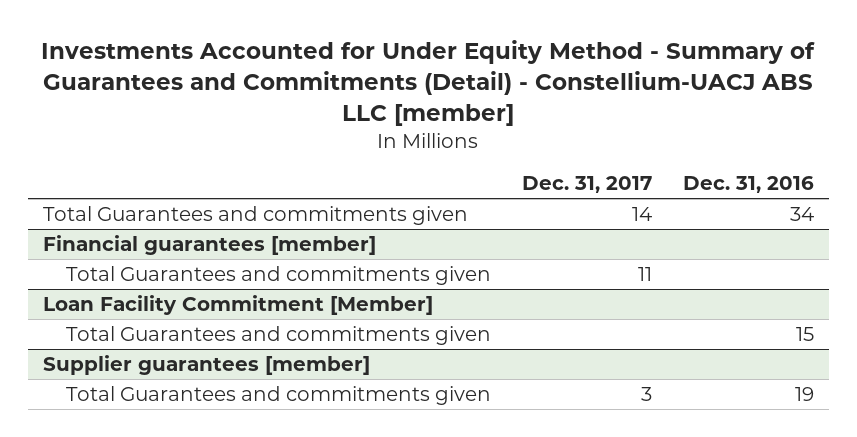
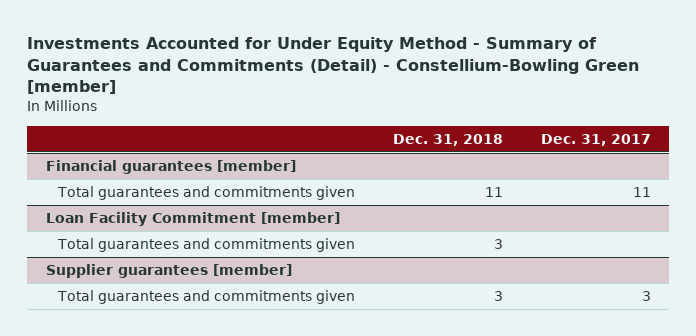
- Investments Accounted for Under Equity Method - Summary of Guarantees and Commitments (Detail) - Constellium-UACJ ABS LLC [member]
+ Investments Accounted for Under Equity Method - Summary of Guarantees and Commitments (Detail) - Constellium-Bowling Green [member]
- | Dec. 31, 2017 | Dec. 31, 2016
+ | Dec. 31, 2018 | Dec. 31, 2017
- Total Guarantees and commitments given | 14 | 34
@ Financial guarantees [member]
- Total Guarantees and commitments given | 11 |
- Loan Facility Commitment [Member]
- Total Guarantees and commitments given | | 15
@ Financial guarantees [member]
+ Total guarantees and commitments given | 11 | 11
+ Loan Facility Commitment [member]
+ Total guarantees and commitments given | 3 |
@ Supplier guarantees [member]
- Total Guarantees and commitments given | 3 | 19
+ Total guarantees and commitments given | 3 | 3

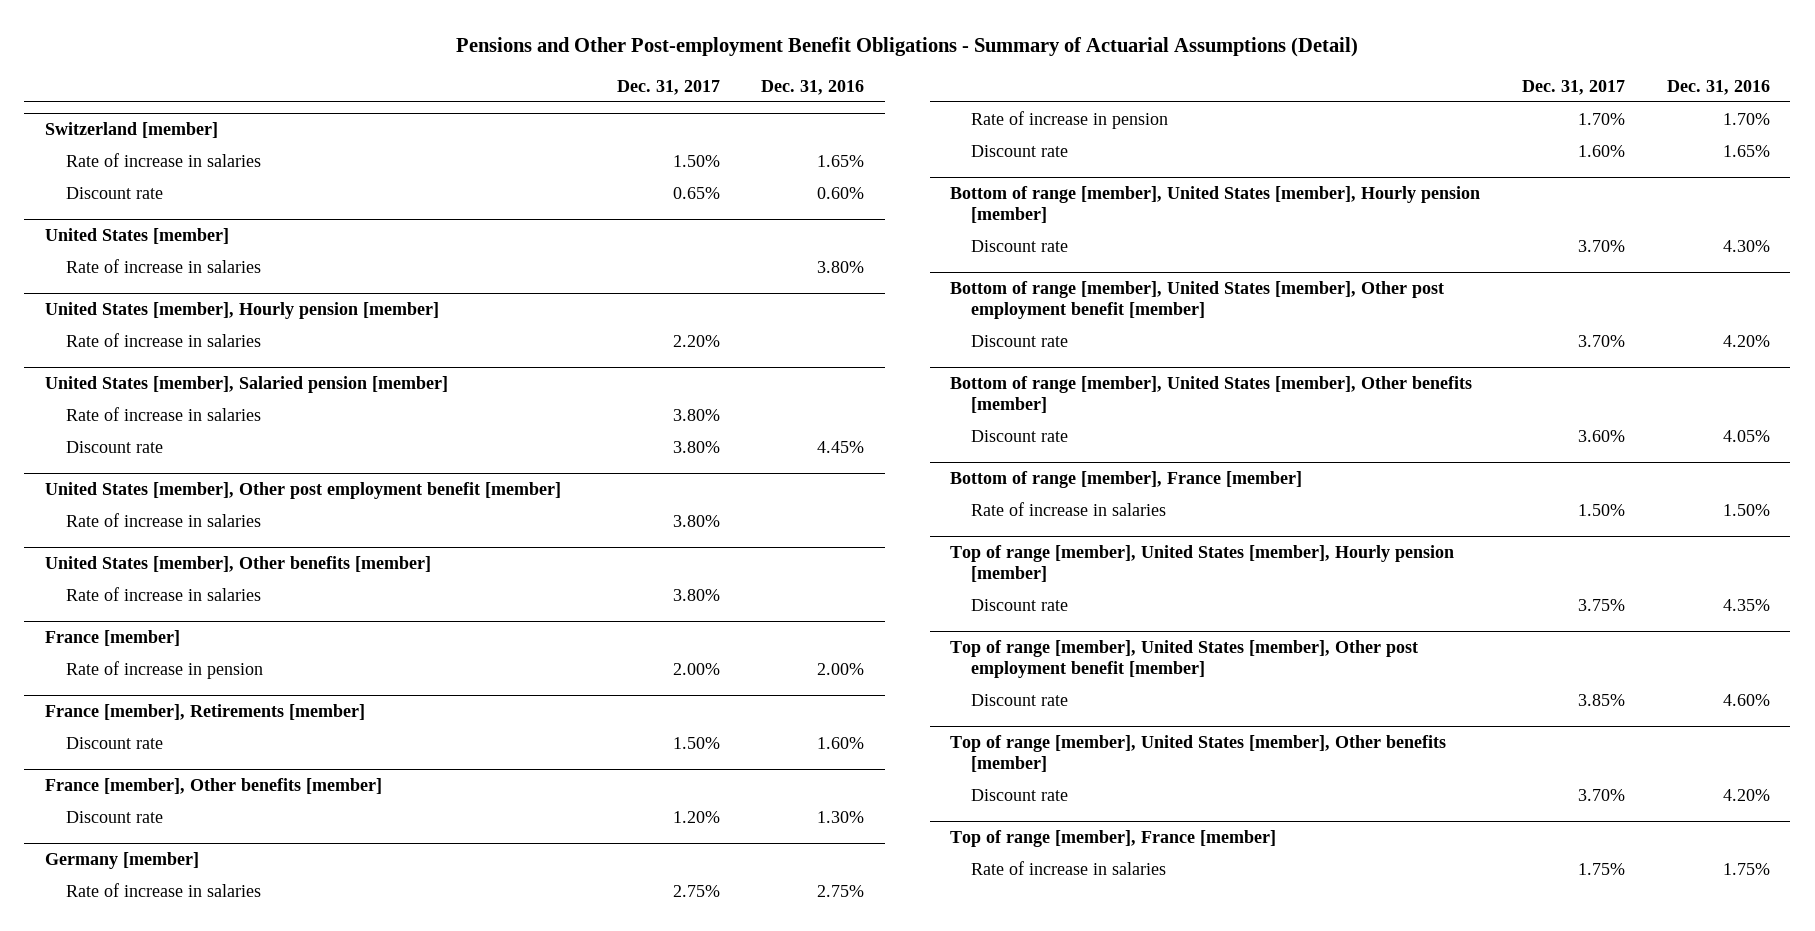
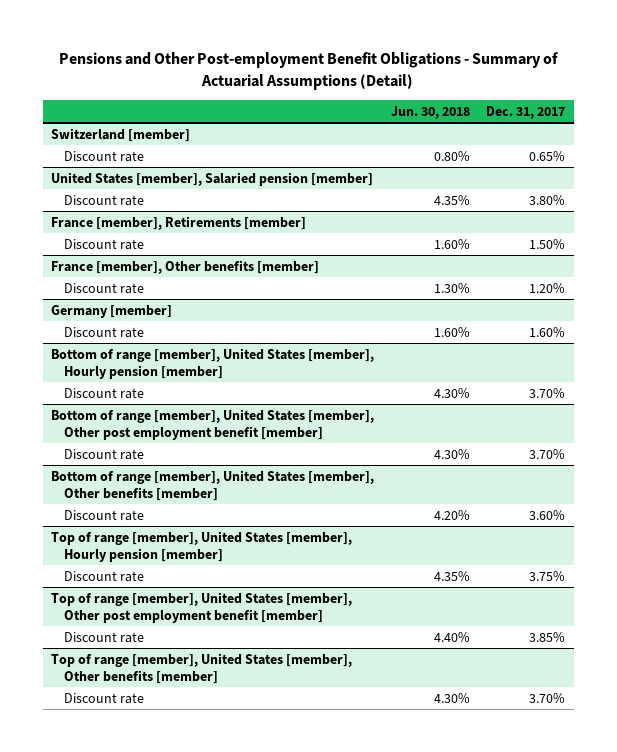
- | Dec. 31, 2017 | Dec. 31, 2016
+ | Jun. 30, 2018 | Dec. 31, 2017
@ Switzerland [member]
- Rate of increase in salaries | 1.50% | 1.65%
- United States [member]
- Rate of increase in salaries | | 3.80%
- United States [member], Hourly pension [member]
- Rate of increase in salaries | 2.20% |
@ United States [member], Salaried pension [member]
- Rate of increase in salaries | 3.80% |
- United States [member], Other post employment benefit [member]
- Rate of increase in salaries | 3.80% |
- United States [member], Other benefits [member]
- Rate of increase in salaries | 3.80% |
- France [member]
- Rate of increase in pension | 2.00% | 2.00%
@ Germany [member]
- Rate of increase in salaries | 2.75% | 2.75%
- Rate of increase in pension | 1.70% | 1.70%
- Bottom of range [member], France [member]
- Rate of increase in salaries | 1.50% | 1.50%
- Top of range [member], France [member]
- Rate of increase in salaries | 1.75% | 1.75%

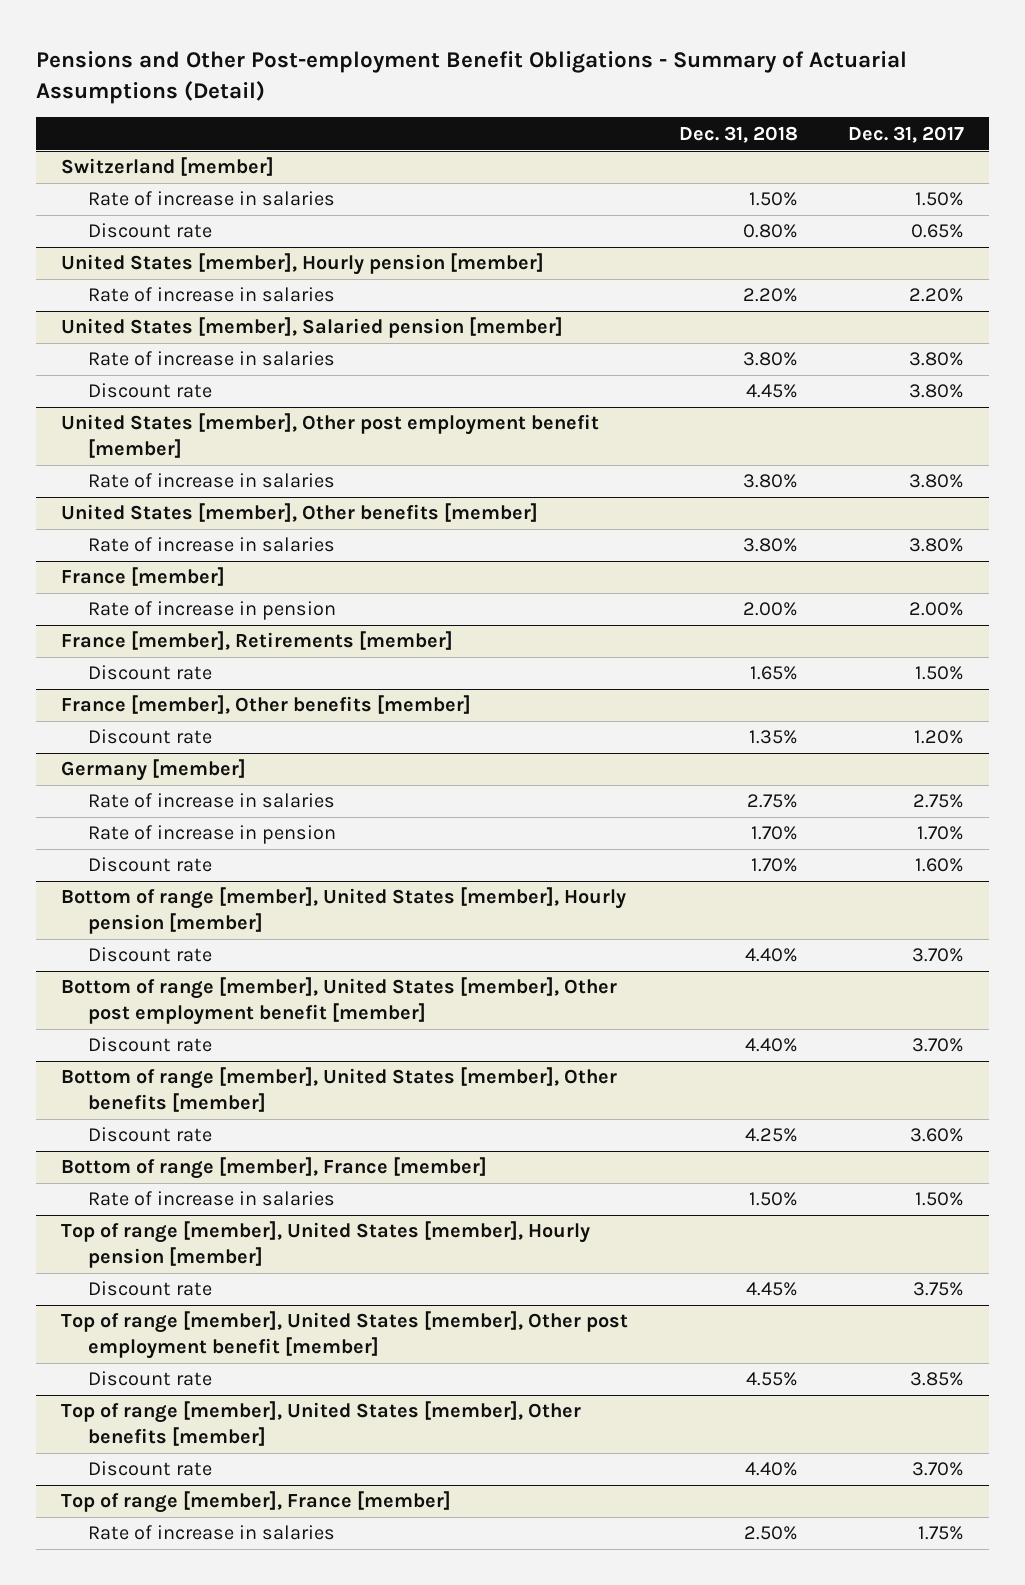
- | Jun. 30, 2018 | Dec. 31, 2017
+ | Dec. 31, 2018 | Dec. 31, 2017
@ Switzerland [member]
+ Rate of increase in salaries | 1.50% | 1.50%
+ United States [member], Hourly pension [member]
+ Rate of increase in salaries | 2.20% | 2.20%
@ United States [member], Salaried pension [member]
+ Rate of increase in salaries | 3.80% | 3.80%
+ United States [member], Other post employment benefit [member]
+ Rate of increase in salaries | 3.80% | 3.80%
+ United States [member], Other benefits [member]
+ Rate of increase in salaries | 3.80% | 3.80%
+ France [member]
+ Rate of increase in pension | 2.00% | 2.00%
@ Germany [member]
+ Rate of increase in salaries | 2.75% | 2.75%
+ Rate of increase in pension | 1.70% | 1.70%
+ Bottom of range [member], France [member]
+ Rate of increase in salaries | 1.50% | 1.50%
+ Top of range [member], France [member]
+ Rate of increase in salaries | 2.50% | 1.75%

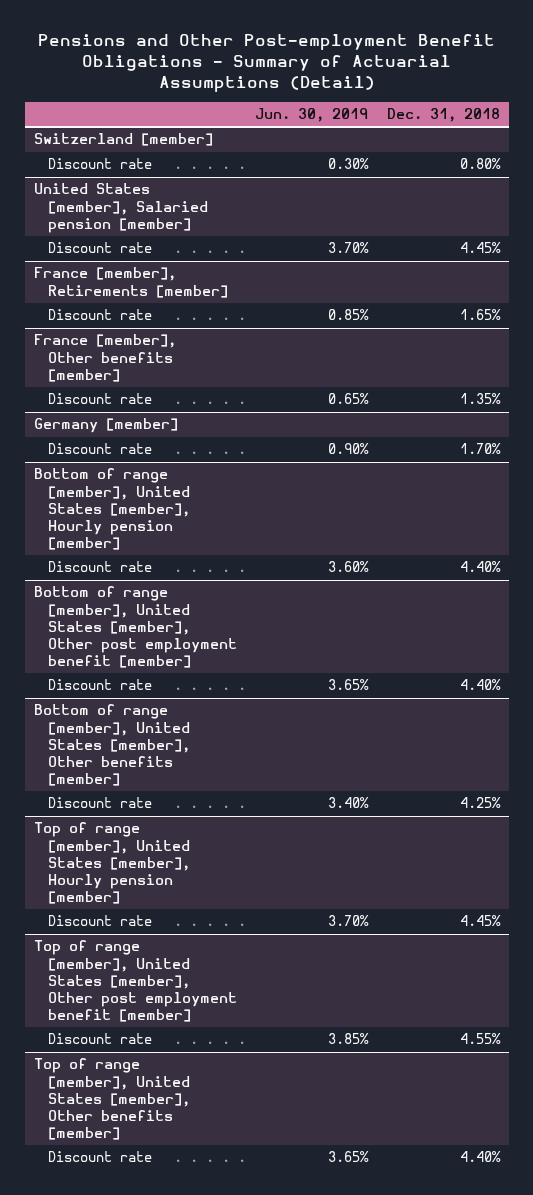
- | Dec. 31, 2018 | Dec. 31, 2017
+ | Jun. 30, 2019 | Dec. 31, 2018
@ Switzerland [member]
- Rate of increase in salaries | 1.50% | 1.50%
- United States [member], Hourly pension [member]
- Rate of increase in salaries | 2.20% | 2.20%
@ United States [member], Salaried pension [member]
- Rate of increase in salaries | 3.80% | 3.80%
- United States [member], Other post employment benefit [member]
- Rate of increase in salaries | 3.80% | 3.80%
- United States [member], Other benefits [member]
- Rate of increase in salaries | 3.80% | 3.80%
- France [member]
- Rate of increase in pension | 2.00% | 2.00%
@ Germany [member]
- Rate of increase in salaries | 2.75% | 2.75%
- Rate of increase in pension | 1.70% | 1.70%
- Bottom of range [member], France [member]
- Rate of increase in salaries | 1.50% | 1.50%
- Top of range [member], France [member]
- Rate of increase in salaries | 2.50% | 1.75%

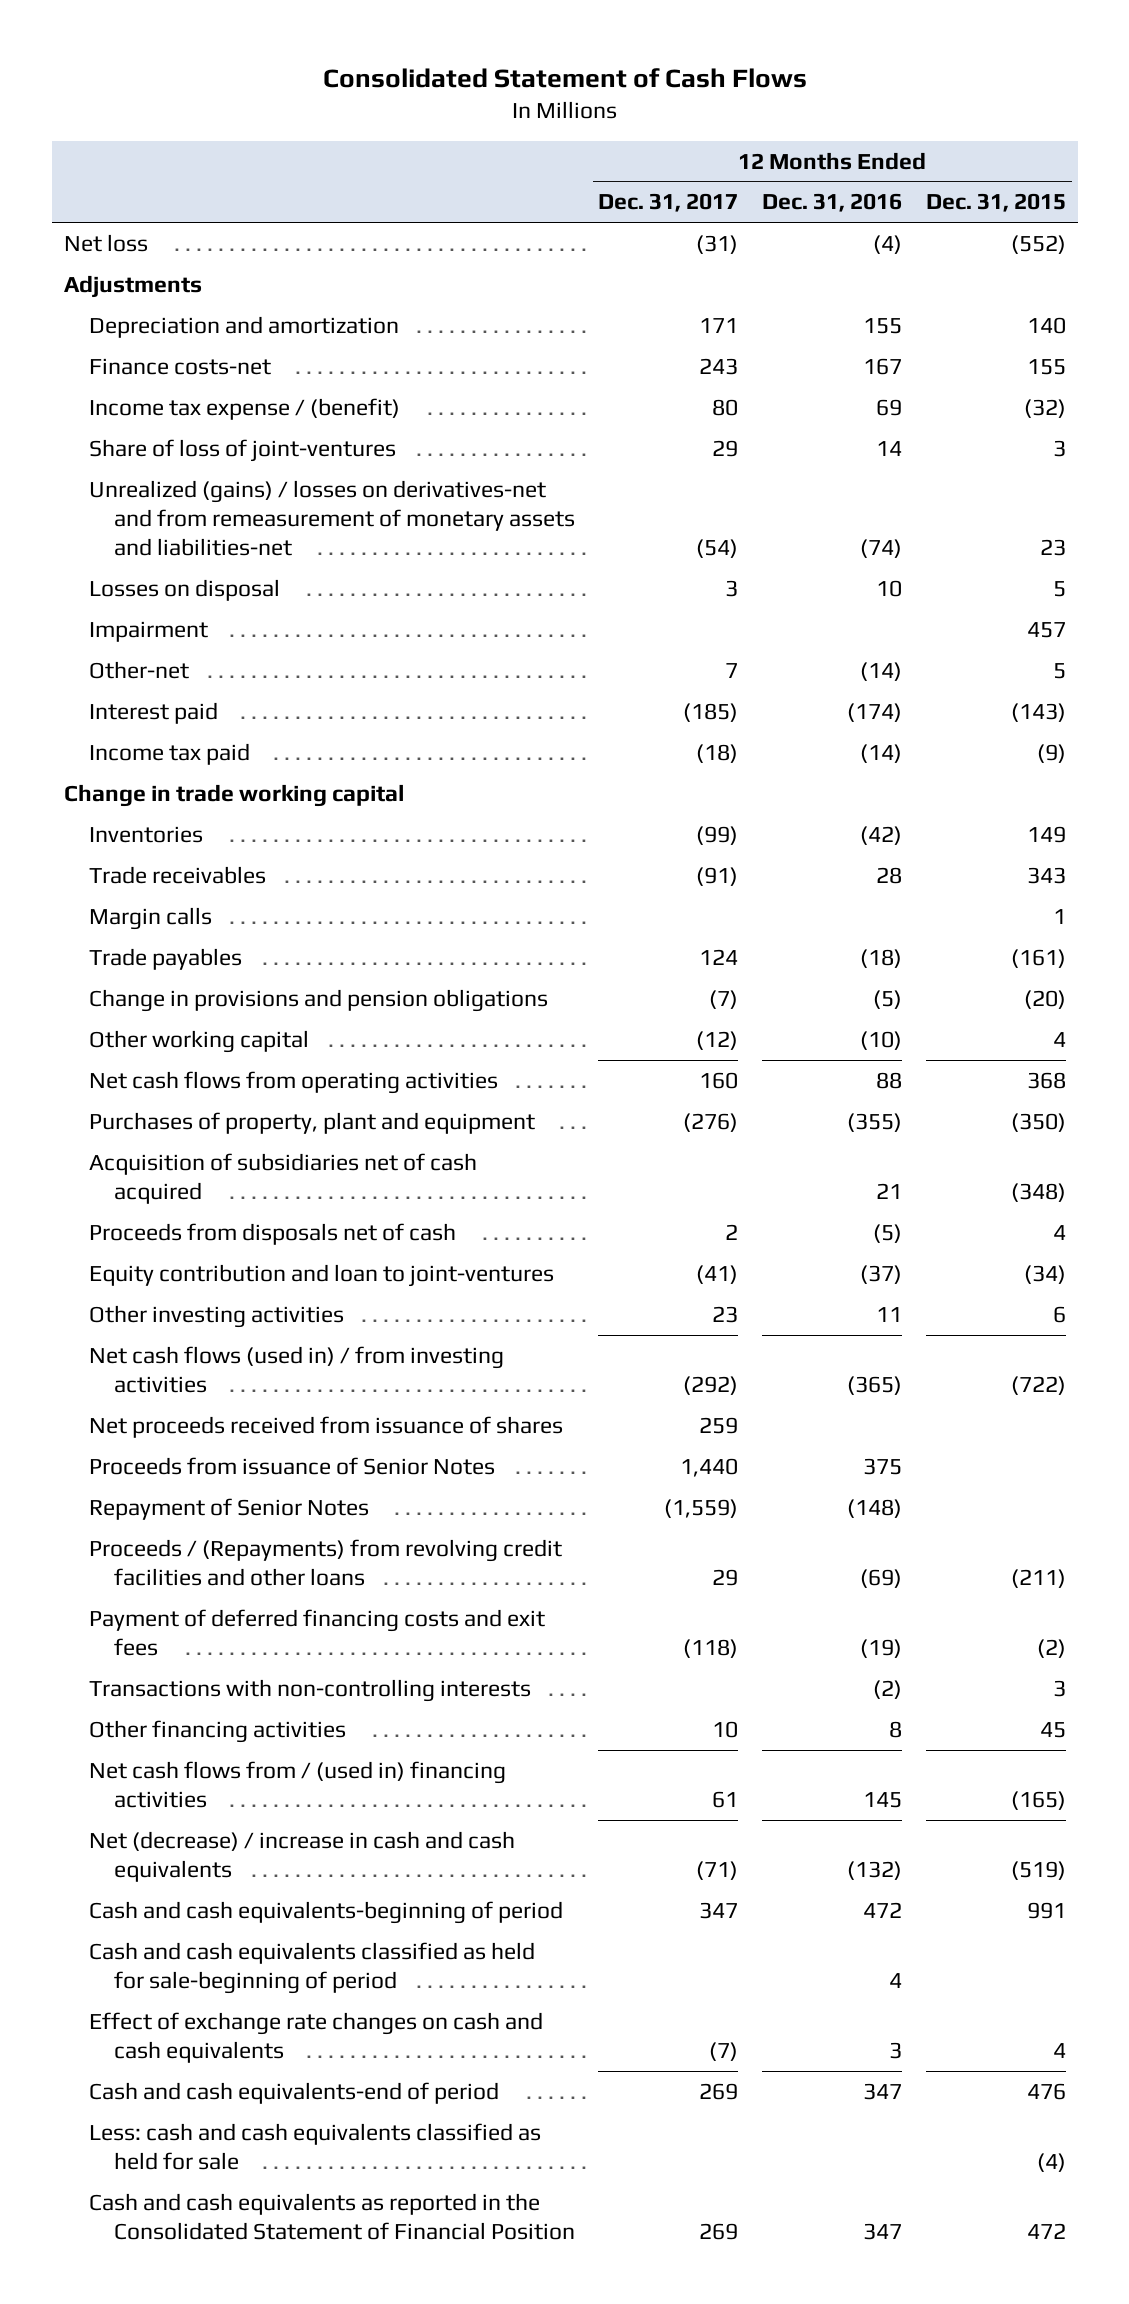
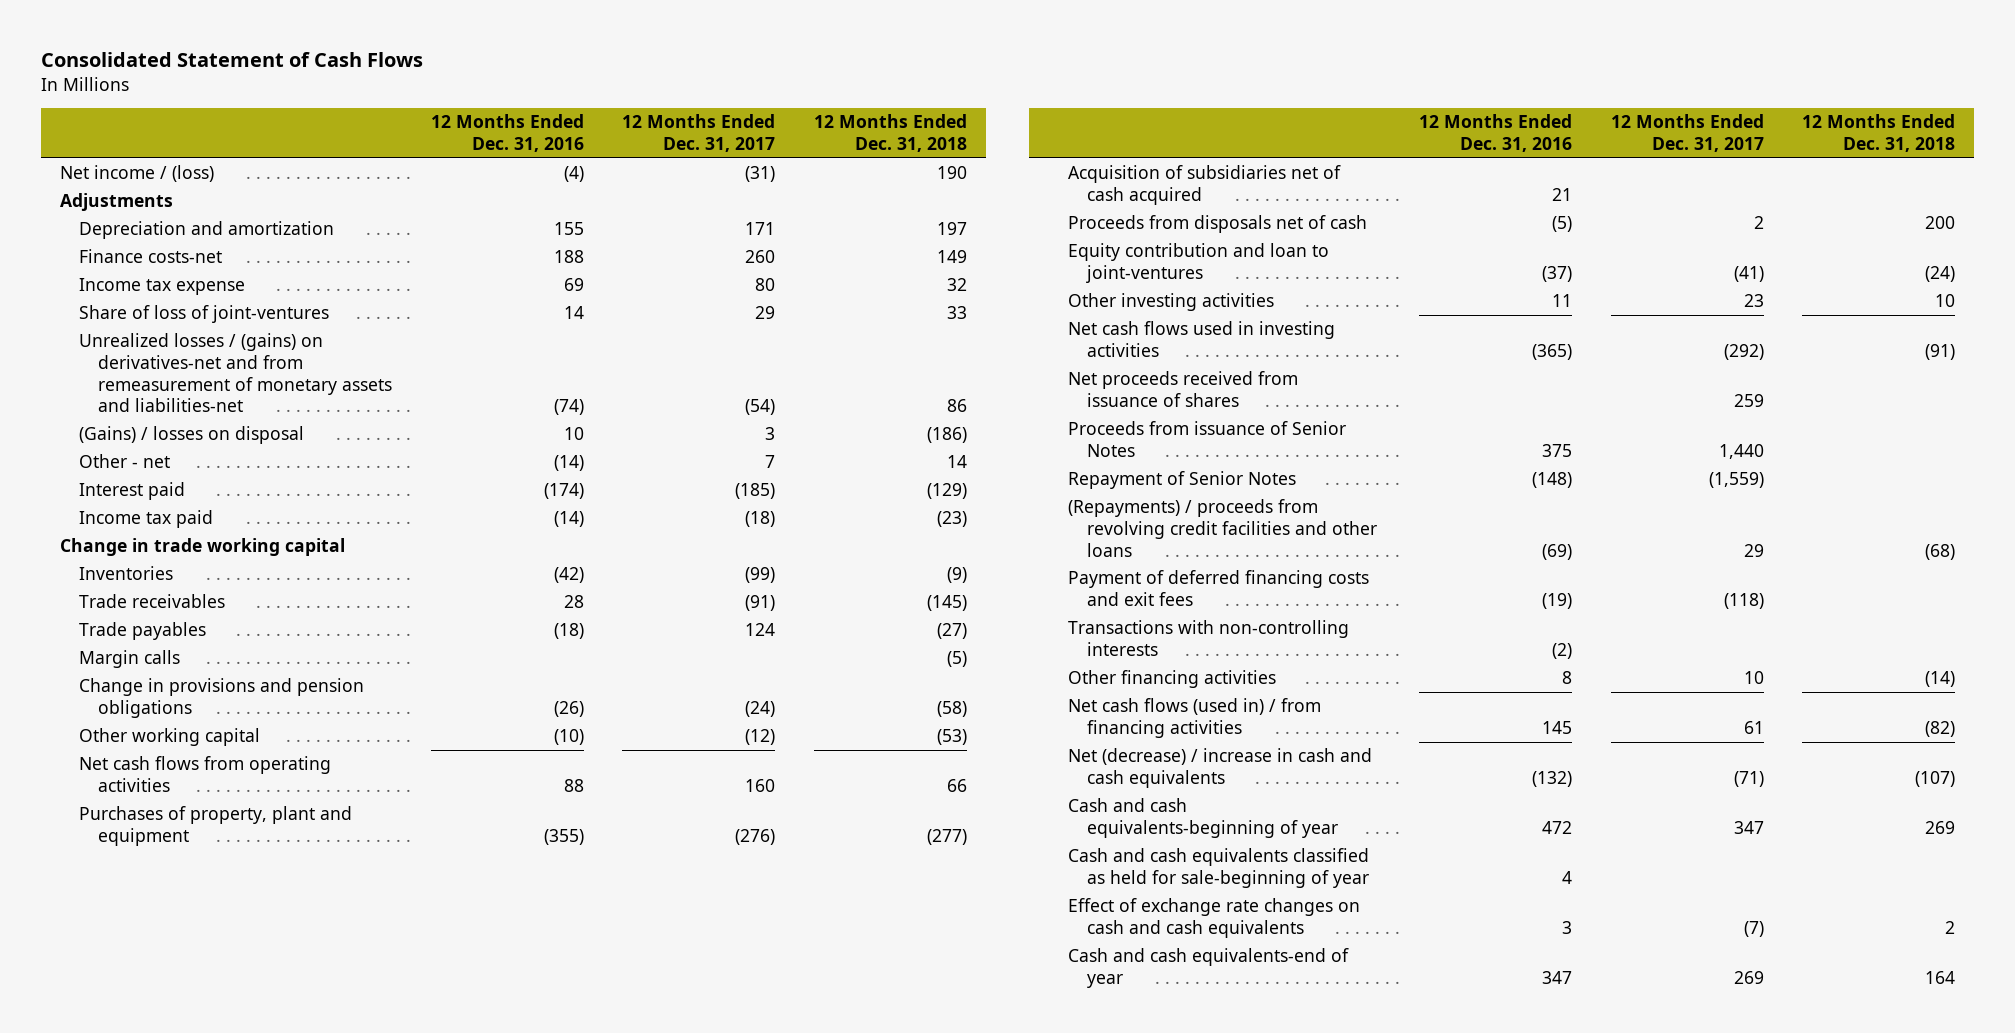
- | 12 Months Ended Dec. 31, 2017 | 12 Months Ended Dec. 31, 2016 | 12 Months Ended Dec. 31, 2015
+ | 12 Months Ended Dec. 31, 2016 | 12 Months Ended Dec. 31, 2017 | 12 Months Ended Dec. 31, 2018
- Net loss | (31) | (4) | (552)
+ Net income / (loss) | (4) | (31) | 190
- Finance costs-net | 243 | 167 | 155
- Income tax expense / (benefit) | 80 | 69 | (32)
+ Finance costs-net | 188 | 260 | 149
+ Income tax expense | 69 | 80 | 32
- Unrealized (gains) / losses on derivatives-net and from remeasurement of monetary assets and liabilities-net | (54) | (74) | 23
- Losses on disposal | 3 | 10 | 5
- Impairment | | | 457
- Other-net | 7 | (14) | 5
+ Unrealized losses / (gains) on derivatives-net and from remeasurement of monetary assets and liabilities-net | (74) | (54) | 86
+ (Gains) / losses on disposal | 10 | 3 | (186)
+ Other - net | (14) | 7 | 14
- Change in provisions and pension obligations | (7) | (5) | (20)
moved down: Margin calls | | | (5)
+ Change in provisions and pension obligations | (26) | (24) | (58)
- Net cash flows (used in) / from investing activities | (292) | (365) | (722)
+ Net cash flows used in investing activities | (365) | (292) | (91)
- Proceeds / (Repayments) from revolving credit facilities and other loans | 29 | (69) | (211)
+ (Repayments) / proceeds from revolving credit facilities and other loans | (69) | 29 | (68)
- Net cash flows from / (used in) financing activities | 61 | 145 | (165)
+ Net cash flows (used in) / from financing activities | 145 | 61 | (82)
- Cash and cash equivalents-beginning of period | 347 | 472 | 991
- Cash and cash equivalents classified as held for sale-beginning of period | | 4 |
+ Cash and cash equivalents-beginning of year | 472 | 347 | 269
+ Cash and cash equivalents classified as held for sale-beginning of year | 4 | |
- Cash and cash equivalents-end of period | 269 | 347 | 476
- Less: cash and cash equivalents classified as held for sale | | | (4)
- Cash and cash equivalents as reported in the Consolidated Statement of Financial Position | 269 | 347 | 472
+ Cash and cash equivalents-end of year | 347 | 269 | 164

